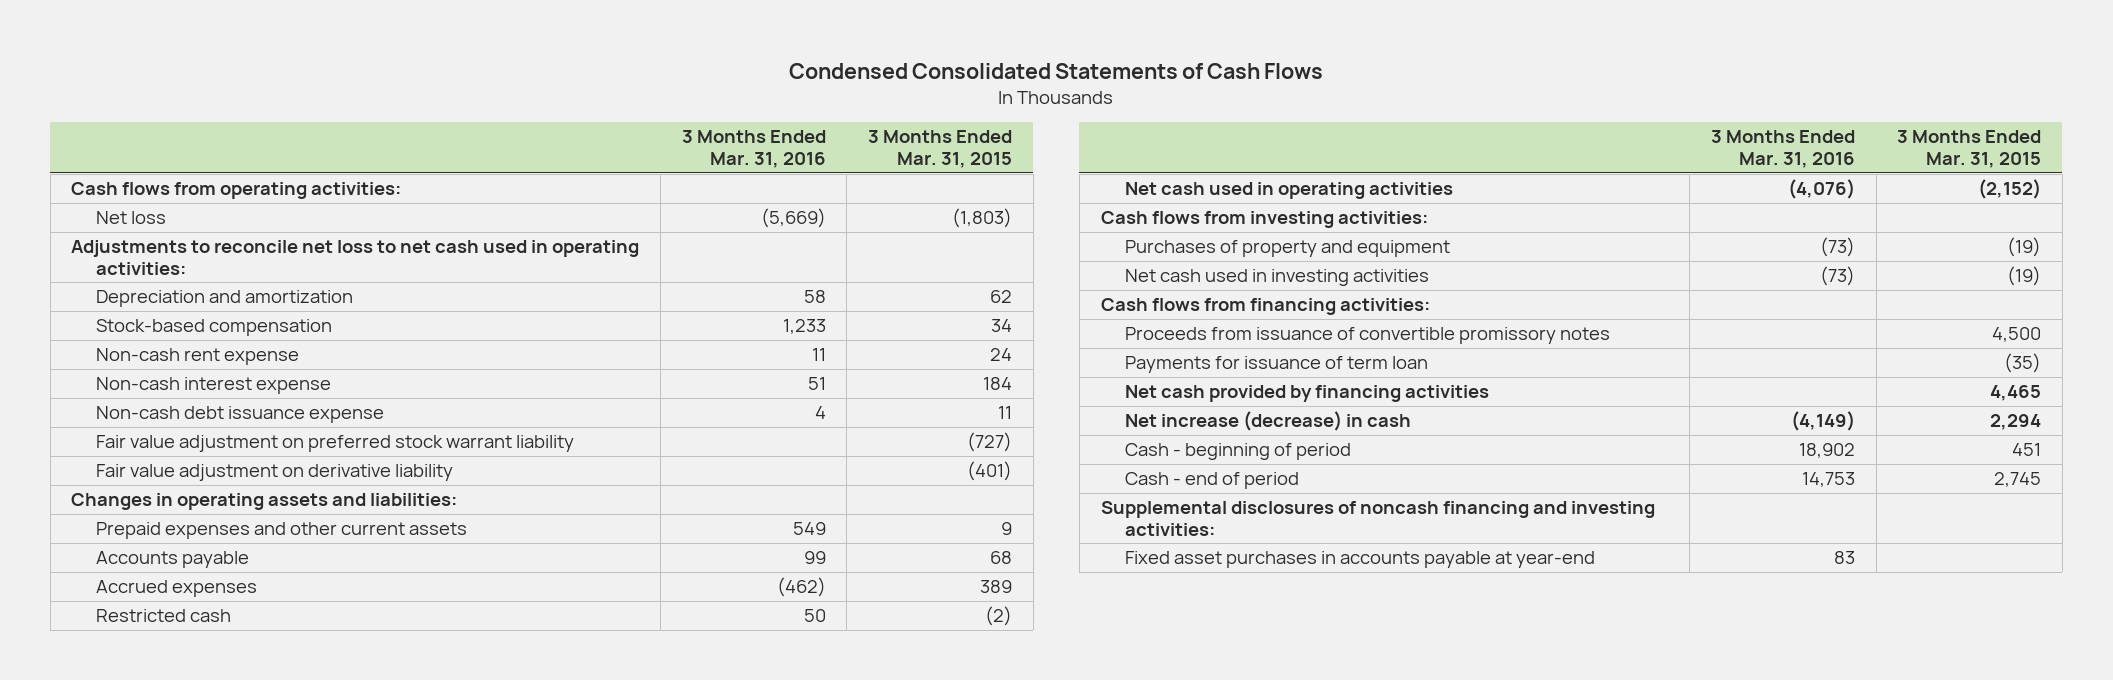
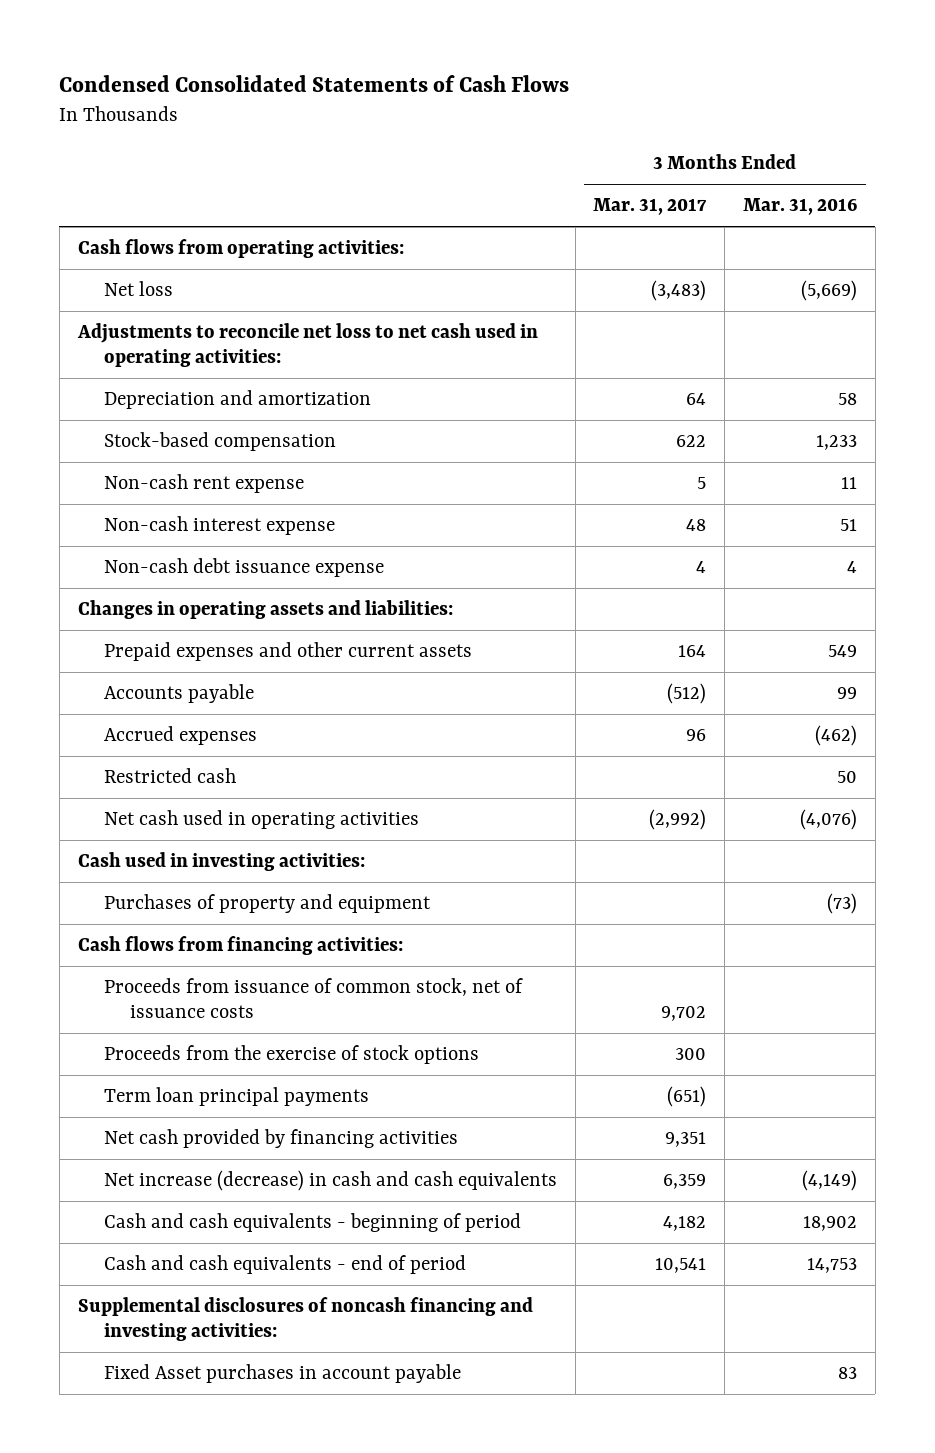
- | 3 Months Ended Mar. 31, 2016 | 3 Months Ended Mar. 31, 2015
+ | 3 Months Ended Mar. 31, 2017 | 3 Months Ended Mar. 31, 2016
- Fair value adjustment on preferred stock warrant liability | | (727)
- Fair value adjustment on derivative liability | | (401)
- Cash flows from investing activities:
+ Cash used in investing activities:
- Net cash used in investing activities | (73) | (19)
- Proceeds from issuance of convertible promissory notes | | 4,500
- Payments for issuance of term loan | | (35)
+ Proceeds from issuance of common stock, net of issuance costs | 9,702 |
+ Proceeds from the exercise of stock options | 300 |
+ Term loan principal payments | (651) |
- Net increase (decrease) in cash | (4,149) | 2,294
- Cash - beginning of period | 18,902 | 451
- Cash - end of period | 14,753 | 2,745
+ Net increase (decrease) in cash and cash equivalents | 6,359 | (4,149)
+ Cash and cash equivalents - beginning of period | 4,182 | 18,902
+ Cash and cash equivalents - end of period | 10,541 | 14,753
- Fixed asset purchases in accounts payable at year-end | 83 |
+ Fixed Asset purchases in account payable | | 83

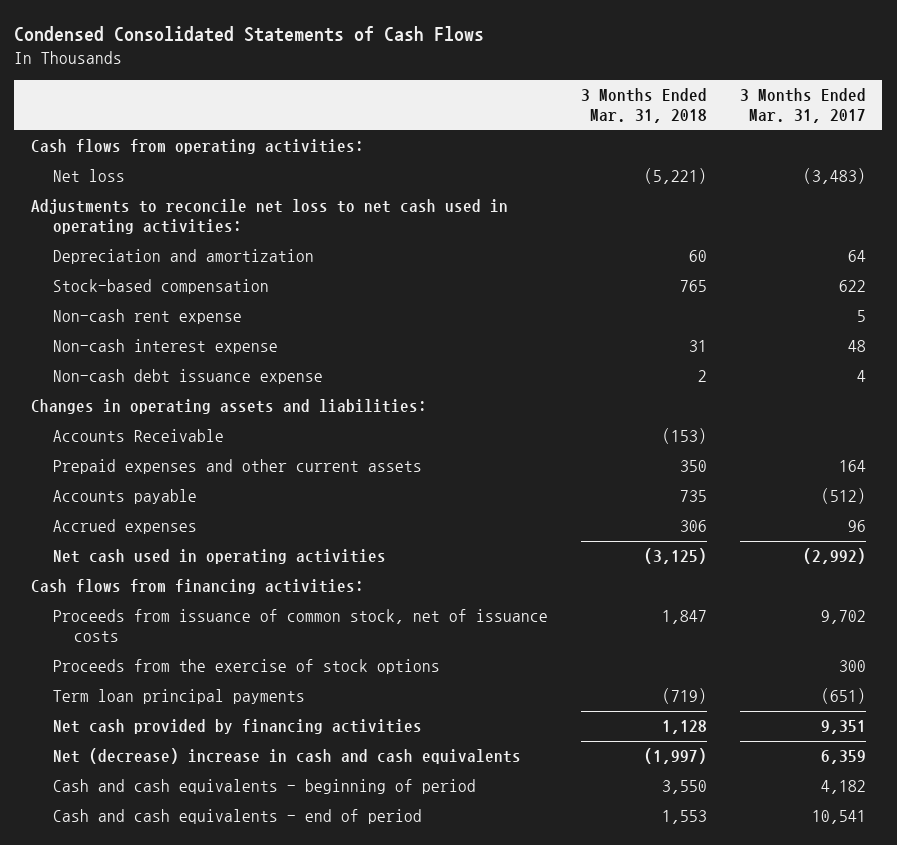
- | 3 Months Ended Mar. 31, 2017 | 3 Months Ended Mar. 31, 2016
+ | 3 Months Ended Mar. 31, 2018 | 3 Months Ended Mar. 31, 2017
+ Accounts Receivable | (153) |
- Restricted cash | | 50
- Cash used in investing activities:
- Purchases of property and equipment | | (73)
- Net increase (decrease) in cash and cash equivalents | 6,359 | (4,149)
+ Net (decrease) increase in cash and cash equivalents | (1,997) | 6,359
- Supplemental disclosures of noncash financing and investing activities:
- Fixed Asset purchases in account payable | | 83

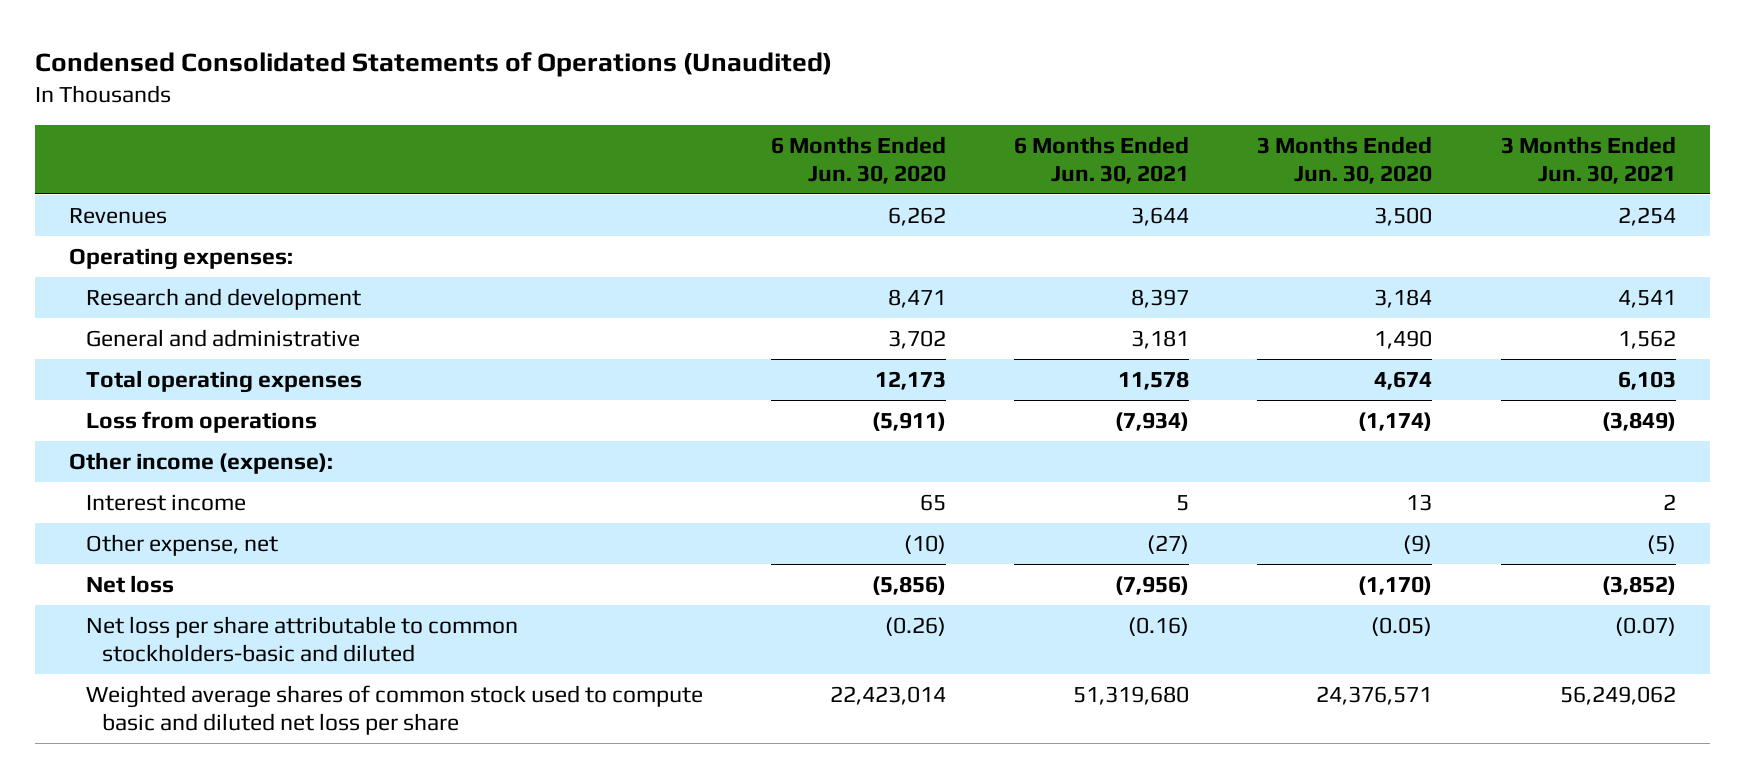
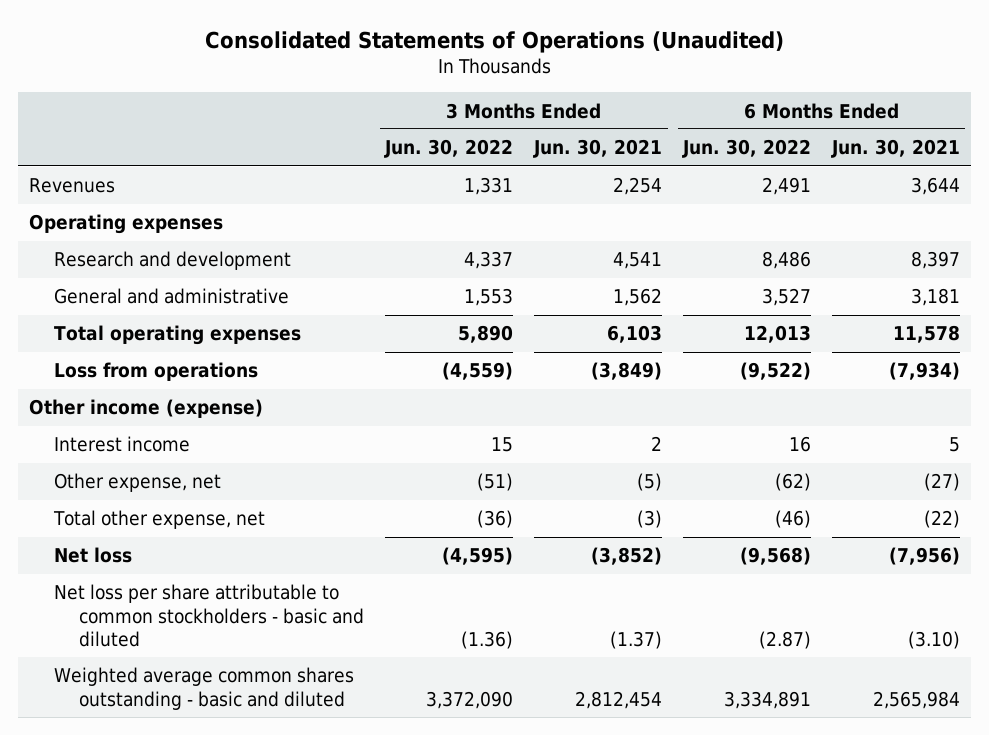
- Condensed Consolidated Statements of Operations (Unaudited)
+ Consolidated Statements of Operations (Unaudited)
- | 6 Months Ended Jun. 30, 2020 | 6 Months Ended Jun. 30, 2021 | 3 Months Ended Jun. 30, 2020 | 3 Months Ended Jun. 30, 2021
+ | 3 Months Ended Jun. 30, 2022 | 3 Months Ended Jun. 30, 2021 | 6 Months Ended Jun. 30, 2022 | 6 Months Ended Jun. 30, 2021
- Operating expenses:
+ Operating expenses
- Other income (expense):
+ Other income (expense)
+ Total other expense, net | (36) | (3) | (46) | (22)
- Net loss per share attributable to common stockholders-basic and diluted | (0.26) | (0.16) | (0.05) | (0.07)
- Weighted average shares of common stock used to compute basic and diluted net loss per share | 22,423,014 | 51,319,680 | 24,376,571 | 56,249,062
+ Net loss per share attributable to common stockholders - basic and diluted | (1.36) | (1.37) | (2.87) | (3.10)
+ Weighted average common shares outstanding - basic and diluted | 3,372,090 | 2,812,454 | 3,334,891 | 2,565,984

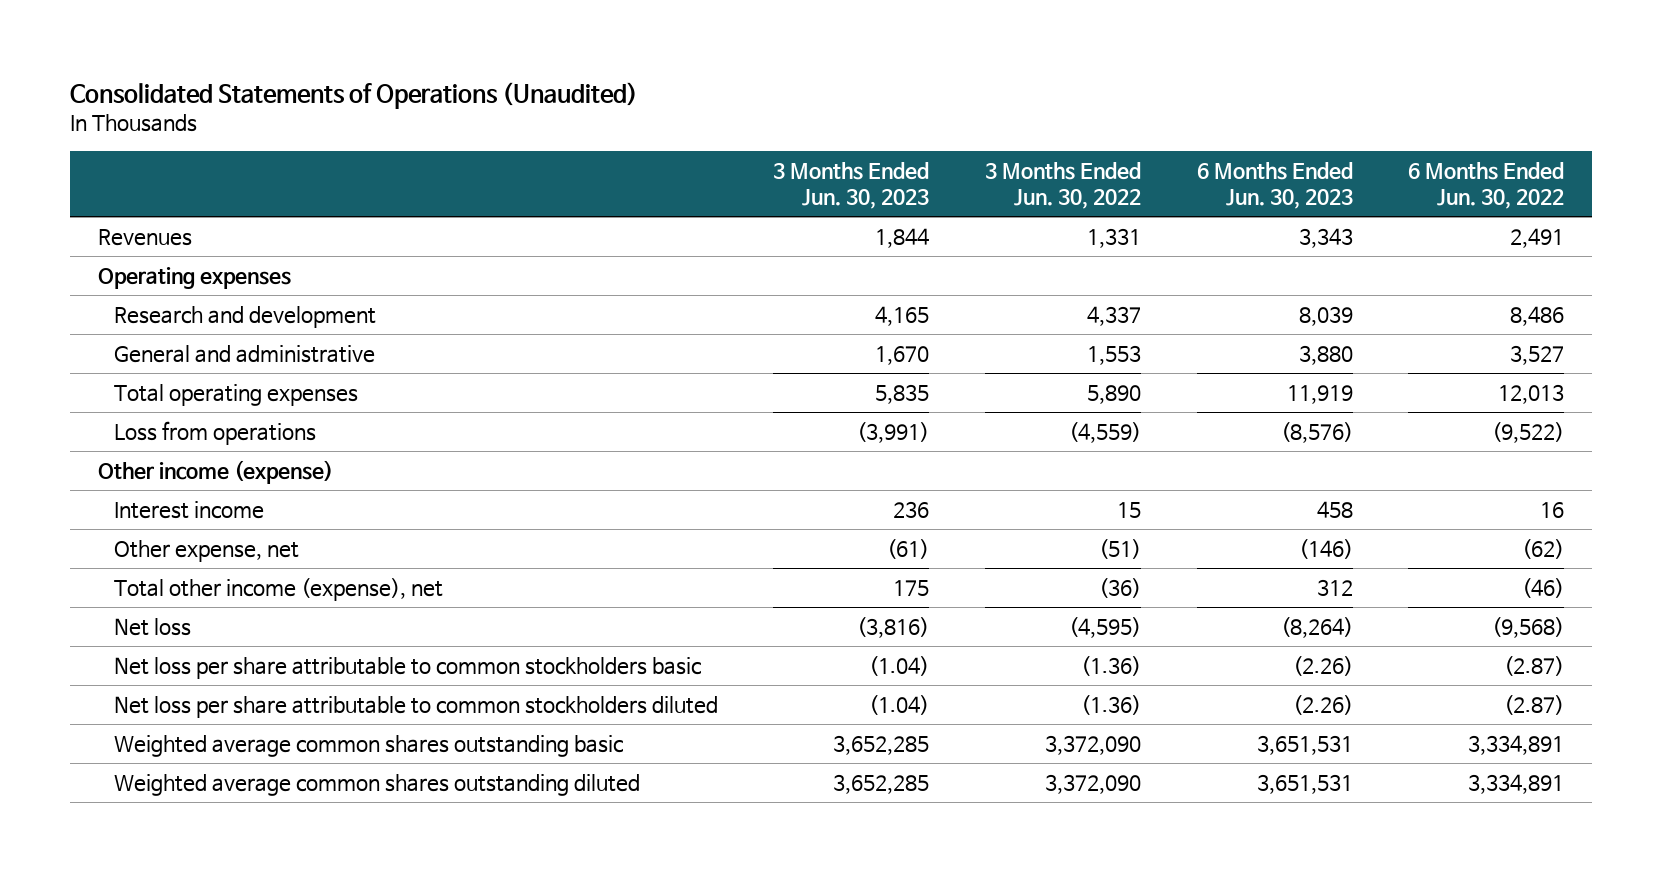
- | 3 Months Ended Jun. 30, 2022 | 3 Months Ended Jun. 30, 2021 | 6 Months Ended Jun. 30, 2022 | 6 Months Ended Jun. 30, 2021
+ | 3 Months Ended Jun. 30, 2023 | 3 Months Ended Jun. 30, 2022 | 6 Months Ended Jun. 30, 2023 | 6 Months Ended Jun. 30, 2022
- Total other expense, net | (36) | (3) | (46) | (22)
+ Total other income (expense), net | 175 | (36) | 312 | (46)
- Net loss per share attributable to common stockholders - basic and diluted | (1.36) | (1.37) | (2.87) | (3.10)
- Weighted average common shares outstanding - basic and diluted | 3,372,090 | 2,812,454 | 3,334,891 | 2,565,984
+ Net loss per share attributable to common stockholders basic | (1.04) | (1.36) | (2.26) | (2.87)
+ Net loss per share attributable to common stockholders diluted | (1.04) | (1.36) | (2.26) | (2.87)
+ Weighted average common shares outstanding basic | 3,652,285 | 3,372,090 | 3,651,531 | 3,334,891
+ Weighted average common shares outstanding diluted | 3,652,285 | 3,372,090 | 3,651,531 | 3,334,891

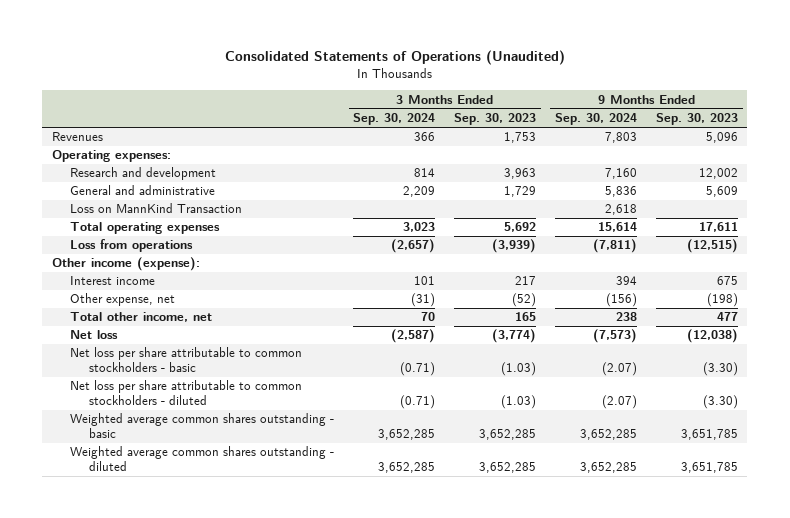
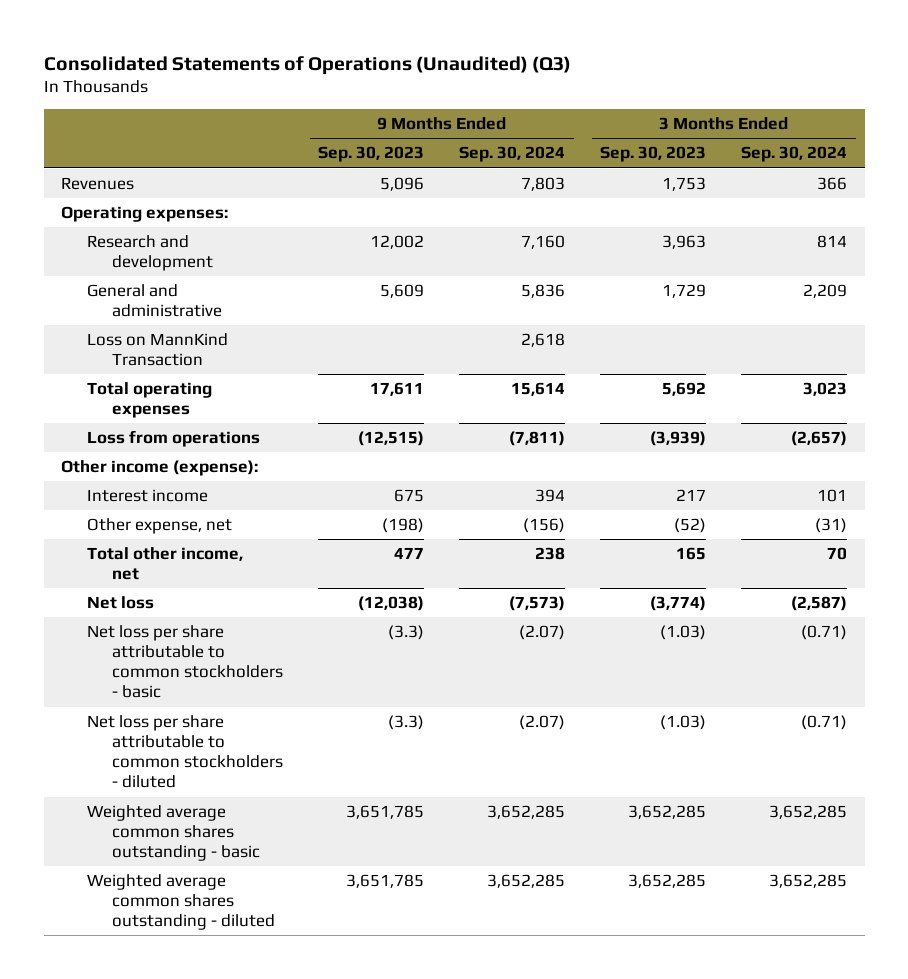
- Consolidated Statements of Operations (Unaudited)
+ Consolidated Statements of Operations (Unaudited) (Q3)
- | 3 Months Ended Sep. 30, 2024 | 3 Months Ended Sep. 30, 2023 | 9 Months Ended Sep. 30, 2024 | 9 Months Ended Sep. 30, 2023
+ | 9 Months Ended Sep. 30, 2023 | 9 Months Ended Sep. 30, 2024 | 3 Months Ended Sep. 30, 2023 | 3 Months Ended Sep. 30, 2024
- Net loss per share attributable to common stockholders - basic | (0.71) | (1.03) | (2.07) | (3.30)
- Net loss per share attributable to common stockholders - diluted | (0.71) | (1.03) | (2.07) | (3.30)
+ Net loss per share attributable to common stockholders - basic | (3.3) | (2.07) | (1.03) | (0.71)
+ Net loss per share attributable to common stockholders - diluted | (3.3) | (2.07) | (1.03) | (0.71)

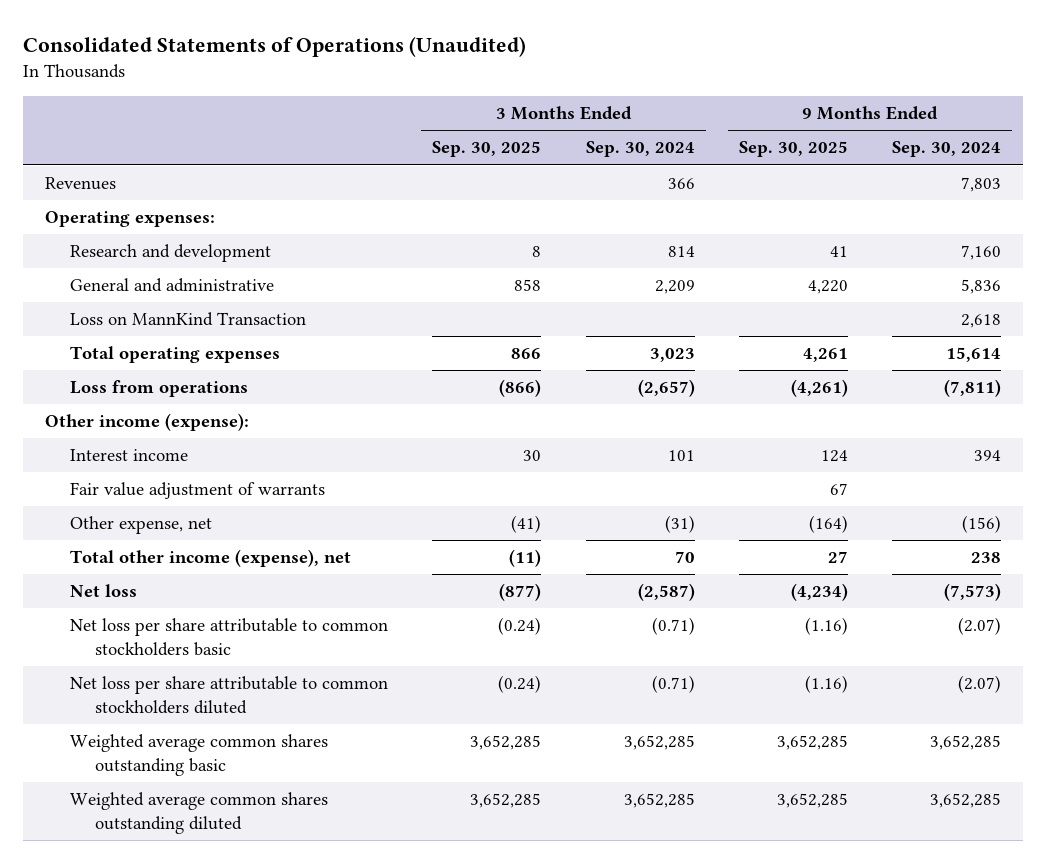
- Consolidated Statements of Operations (Unaudited) (Q3)
+ Consolidated Statements of Operations (Unaudited)
- | 9 Months Ended Sep. 30, 2023 | 9 Months Ended Sep. 30, 2024 | 3 Months Ended Sep. 30, 2023 | 3 Months Ended Sep. 30, 2024
+ | 3 Months Ended Sep. 30, 2025 | 3 Months Ended Sep. 30, 2024 | 9 Months Ended Sep. 30, 2025 | 9 Months Ended Sep. 30, 2024
+ Fair value adjustment of warrants | | | 67 |
- Total other income, net | 477 | 238 | 165 | 70
+ Total other income (expense), net | (11) | 70 | 27 | 238
- Net loss per share attributable to common stockholders - basic | (3.3) | (2.07) | (1.03) | (0.71)
- Net loss per share attributable to common stockholders - diluted | (3.3) | (2.07) | (1.03) | (0.71)
- Weighted average common shares outstanding - basic | 3,651,785 | 3,652,285 | 3,652,285 | 3,652,285
- Weighted average common shares outstanding - diluted | 3,651,785 | 3,652,285 | 3,652,285 | 3,652,285
+ Net loss per share attributable to common stockholders basic | (0.24) | (0.71) | (1.16) | (2.07)
+ Net loss per share attributable to common stockholders diluted | (0.24) | (0.71) | (1.16) | (2.07)
+ Weighted average common shares outstanding basic | 3,652,285 | 3,652,285 | 3,652,285 | 3,652,285
+ Weighted average common shares outstanding diluted | 3,652,285 | 3,652,285 | 3,652,285 | 3,652,285

